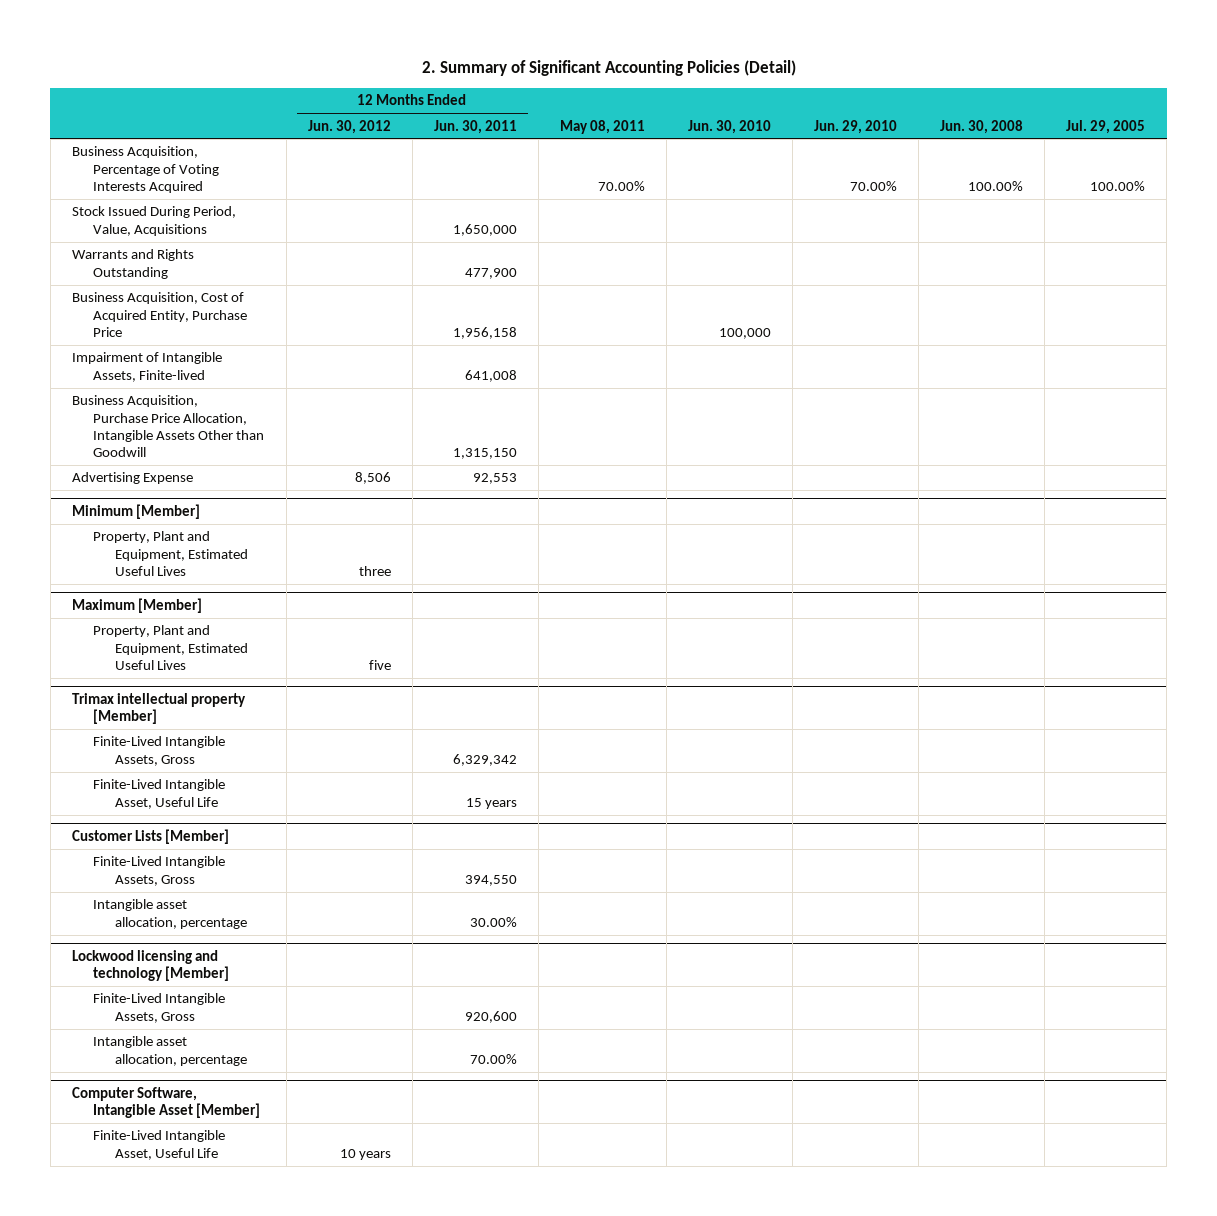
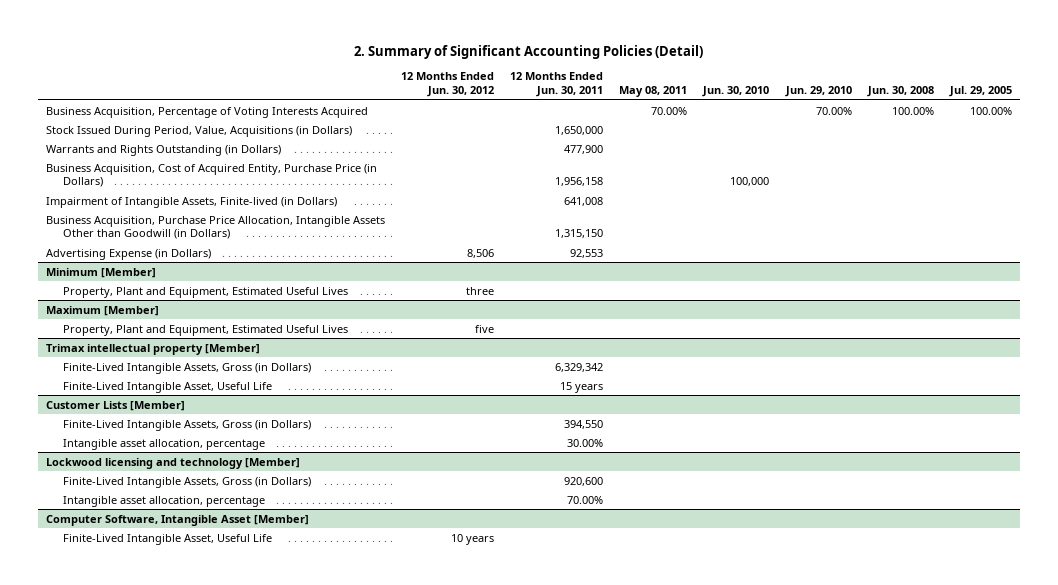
- Stock Issued During Period, Value, Acquisitions | | 1,650,000 | | | | |
- Warrants and Rights Outstanding | | 477,900 | | | | |
- Business Acquisition, Cost of Acquired Entity, Purchase Price | | 1,956,158 | | 100,000 | | |
- Impairment of Intangible Assets, Finite-lived | | 641,008 | | | | |
- Business Acquisition, Purchase Price Allocation, Intangible Assets Other than Goodwill | | 1,315,150 | | | | |
- Advertising Expense | 8,506 | 92,553 | | | | |
+ Stock Issued During Period, Value, Acquisitions (in Dollars) | | 1,650,000 | | | | |
+ Warrants and Rights Outstanding (in Dollars) | | 477,900 | | | | |
+ Business Acquisition, Cost of Acquired Entity, Purchase Price (in Dollars) | | 1,956,158 | | 100,000 | | |
+ Impairment of Intangible Assets, Finite-lived (in Dollars) | | 641,008 | | | | |
+ Business Acquisition, Purchase Price Allocation, Intangible Assets Other than Goodwill (in Dollars) | | 1,315,150 | | | | |
+ Advertising Expense (in Dollars) | 8,506 | 92,553 | | | | |
@ Trimax intellectual property [Member]
- Finite-Lived Intangible Assets, Gross | | 6,329,342 | | | | |
+ Finite-Lived Intangible Assets, Gross (in Dollars) | | 6,329,342 | | | | |
@ Customer Lists [Member]
- Finite-Lived Intangible Assets, Gross | | 394,550 | | | | |
+ Finite-Lived Intangible Assets, Gross (in Dollars) | | 394,550 | | | | |
@ Lockwood licensing and technology [Member]
- Finite-Lived Intangible Assets, Gross | | 920,600 | | | | |
+ Finite-Lived Intangible Assets, Gross (in Dollars) | | 920,600 | | | | |

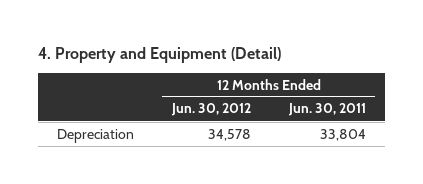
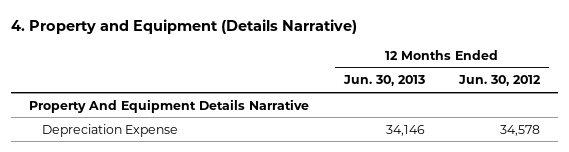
- 4. Property and Equipment (Detail)
+ 4. Property and Equipment (Details Narrative)
- | 12 Months Ended Jun. 30, 2012 | 12 Months Ended Jun. 30, 2011
+ | 12 Months Ended Jun. 30, 2013 | 12 Months Ended Jun. 30, 2012
- Depreciation | 34,578 | 33,804
+ Property And Equipment Details Narrative
+ Depreciation Expense | 34,146 | 34,578

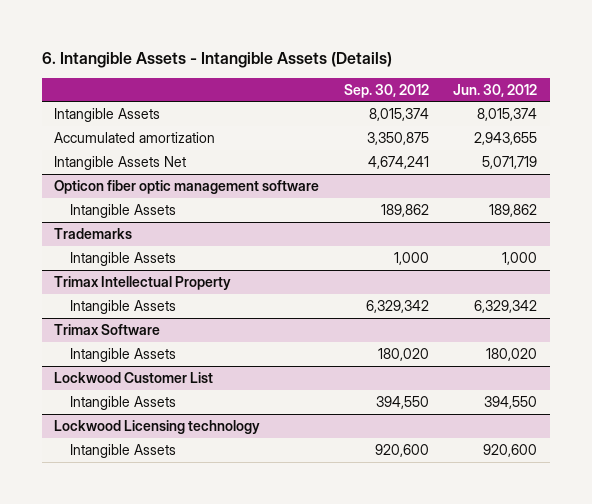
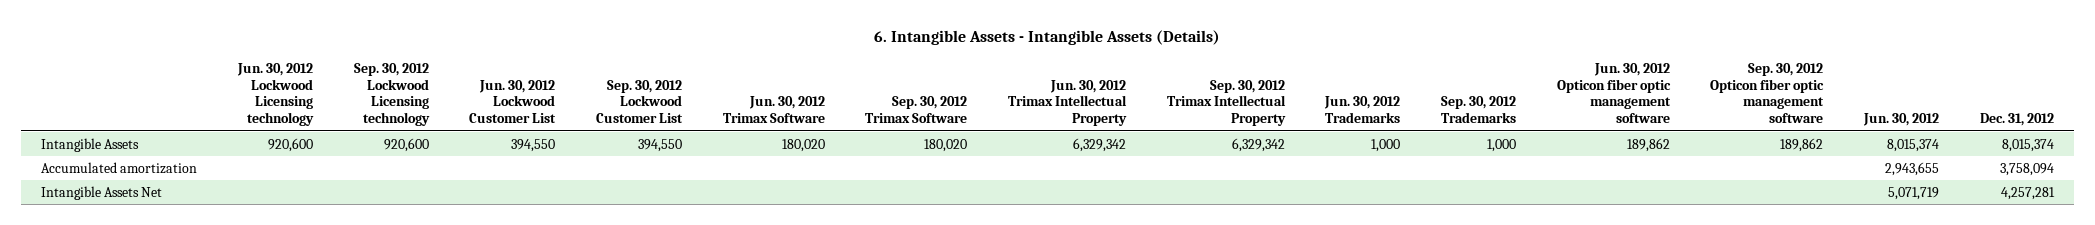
- | Sep. 30, 2012 | Jun. 30, 2012
+ | Jun. 30, 2012 Lockwood Licensing technology | Sep. 30, 2012 Lockwood Licensing technology | Jun. 30, 2012 Lockwood Customer List | Sep. 30, 2012 Lockwood Customer List | Jun. 30, 2012 Trimax Software | Sep. 30, 2012 Trimax Software | Jun. 30, 2012 Trimax Intellectual Property | Sep. 30, 2012 Trimax Intellectual Property | Jun. 30, 2012 Trademarks | Sep. 30, 2012 Trademarks | Jun. 30, 2012 Opticon fiber optic management software | Sep. 30, 2012 Opticon fiber optic management software | Jun. 30, 2012 | Dec. 31, 2012
- Opticon fiber optic management software
- Intangible Assets | 189,862 | 189,862
- Trademarks
- Intangible Assets | 1,000 | 1,000
- Trimax Intellectual Property
- Intangible Assets | 6,329,342 | 6,329,342
- Trimax Software
- Intangible Assets | 180,020 | 180,020
- Lockwood Customer List
- Intangible Assets | 394,550 | 394,550
- Lockwood Licensing technology
- Intangible Assets | 920,600 | 920,600

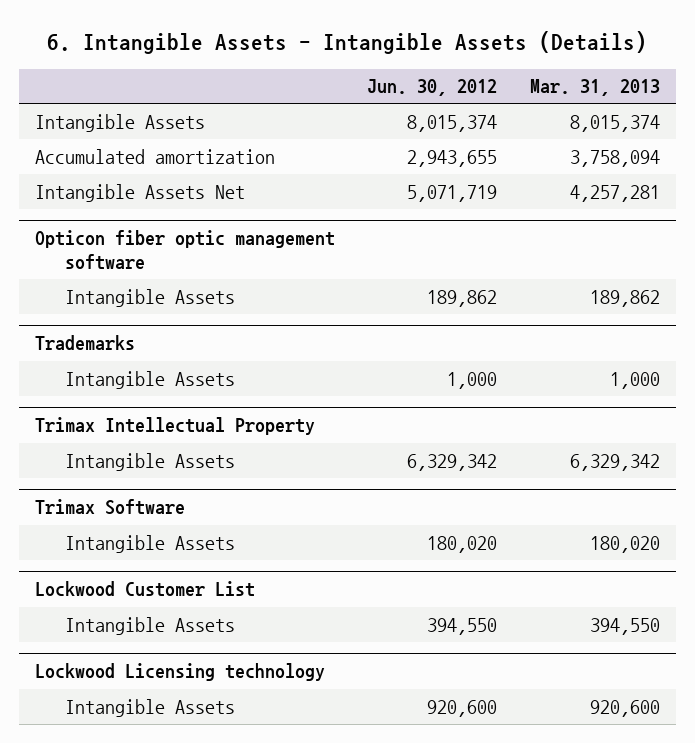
- | Jun. 30, 2012 Lockwood Licensing technology | Sep. 30, 2012 Lockwood Licensing technology | Jun. 30, 2012 Lockwood Customer List | Sep. 30, 2012 Lockwood Customer List | Jun. 30, 2012 Trimax Software | Sep. 30, 2012 Trimax Software | Jun. 30, 2012 Trimax Intellectual Property | Sep. 30, 2012 Trimax Intellectual Property | Jun. 30, 2012 Trademarks | Sep. 30, 2012 Trademarks | Jun. 30, 2012 Opticon fiber optic management software | Sep. 30, 2012 Opticon fiber optic management software | Jun. 30, 2012 | Dec. 31, 2012
+ | Jun. 30, 2012 | Mar. 31, 2013
+ Opticon fiber optic management software
+ Intangible Assets | 189,862 | 189,862
+ Trademarks
+ Intangible Assets | 1,000 | 1,000
+ Trimax Intellectual Property
+ Intangible Assets | 6,329,342 | 6,329,342
+ Trimax Software
+ Intangible Assets | 180,020 | 180,020
+ Lockwood Customer List
+ Intangible Assets | 394,550 | 394,550
+ Lockwood Licensing technology
+ Intangible Assets | 920,600 | 920,600

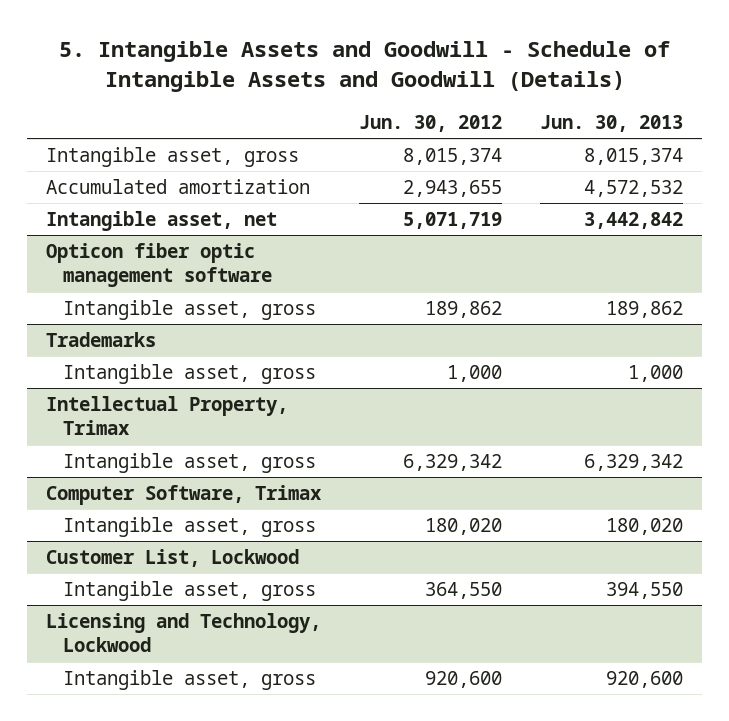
- 6. Intangible Assets - Intangible Assets (Details)
+ 5. Intangible Assets and Goodwill - Schedule of Intangible Assets and Goodwill (Details)
- | Jun. 30, 2012 | Mar. 31, 2013
+ | Jun. 30, 2012 | Jun. 30, 2013
- Intangible Assets | 8,015,374 | 8,015,374
+ Intangible asset, gross | 8,015,374 | 8,015,374
- Intangible Assets Net | 5,071,719 | 4,257,281
+ Intangible asset, net | 5,071,719 | 3,442,842
@ Opticon fiber optic management software
- Intangible Assets | 189,862 | 189,862
+ Intangible asset, gross | 189,862 | 189,862
@ Trademarks
- Intangible Assets | 1,000 | 1,000
- Trimax Intellectual Property
- Intangible Assets | 6,329,342 | 6,329,342
- Trimax Software
- Intangible Assets | 180,020 | 180,020
- Lockwood Customer List
- Intangible Assets | 394,550 | 394,550
- Lockwood Licensing technology
- Intangible Assets | 920,600 | 920,600
@ Trademarks
+ Intangible asset, gross | 1,000 | 1,000
+ Intellectual Property, Trimax
+ Intangible asset, gross | 6,329,342 | 6,329,342
+ Computer Software, Trimax
+ Intangible asset, gross | 180,020 | 180,020
+ Customer List, Lockwood
+ Intangible asset, gross | 364,550 | 394,550
+ Licensing and Technology, Lockwood
+ Intangible asset, gross | 920,600 | 920,600

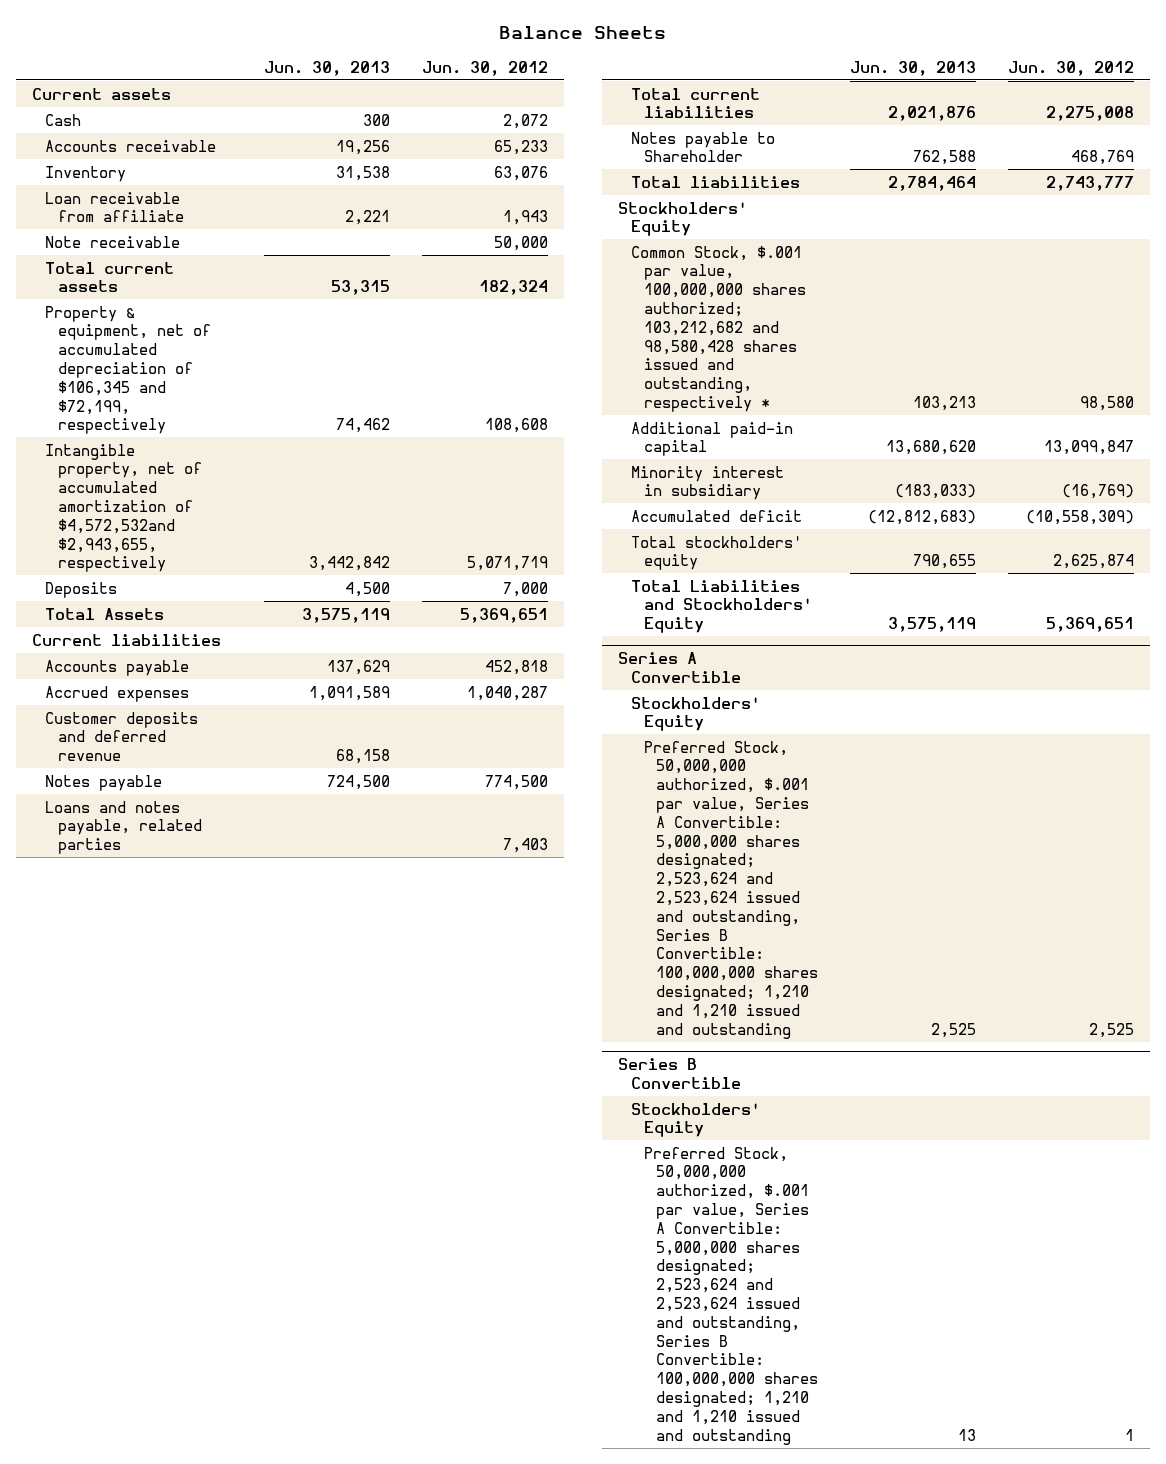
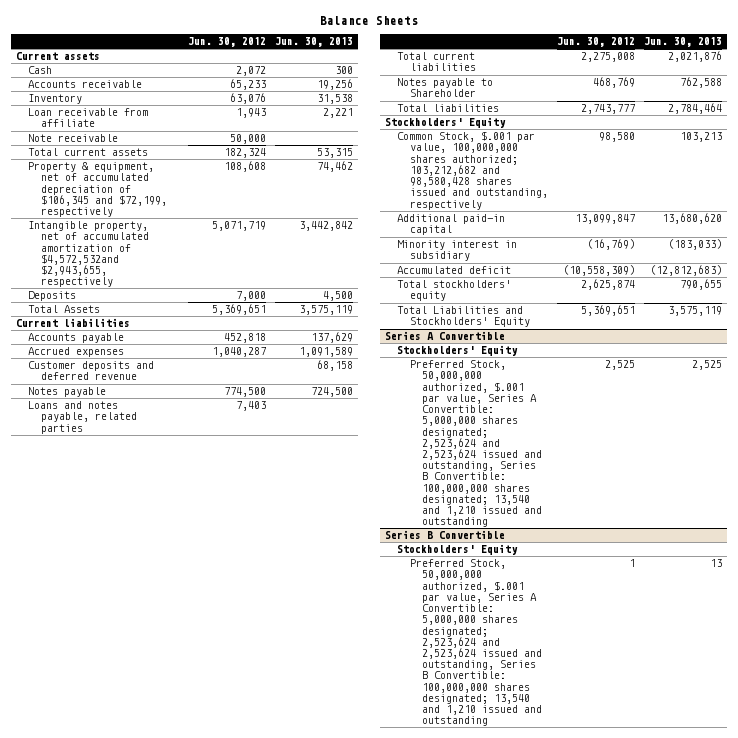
- | Jun. 30, 2013 | Jun. 30, 2012
+ | Jun. 30, 2012 | Jun. 30, 2013
- Common Stock, $.001 par value, 100,000,000 shares authorized; 103,212,682 and 98,580,428 shares issued and outstanding, respectively * | 103,213 | 98,580
+ Common Stock, $.001 par value, 100,000,000 shares authorized; 103,212,682 and 98,580,428 shares issued and outstanding, respectively | 98,580 | 103,213
@ Series A Convertible
- Preferred Stock, 50,000,000 authorized, $.001 par value, Series A Convertible: 5,000,000 shares designated; 2,523,624 and 2,523,624 issued and outstanding, Series B Convertible: 100,000,000 shares designated; 1,210 and 1,210 issued and outstanding | 2,525 | 2,525
+ Preferred Stock, 50,000,000 authorized, $.001 par value, Series A Convertible: 5,000,000 shares designated; 2,523,624 and 2,523,624 issued and outstanding, Series B Convertible: 100,000,000 shares designated; 13,540 and 1,210 issued and outstanding | 2,525 | 2,525
@ Series B Convertible
- Preferred Stock, 50,000,000 authorized, $.001 par value, Series A Convertible: 5,000,000 shares designated; 2,523,624 and 2,523,624 issued and outstanding, Series B Convertible: 100,000,000 shares designated; 1,210 and 1,210 issued and outstanding | 13 | 1
+ Preferred Stock, 50,000,000 authorized, $.001 par value, Series A Convertible: 5,000,000 shares designated; 2,523,624 and 2,523,624 issued and outstanding, Series B Convertible: 100,000,000 shares designated; 13,540 and 1,210 issued and outstanding | 1 | 13

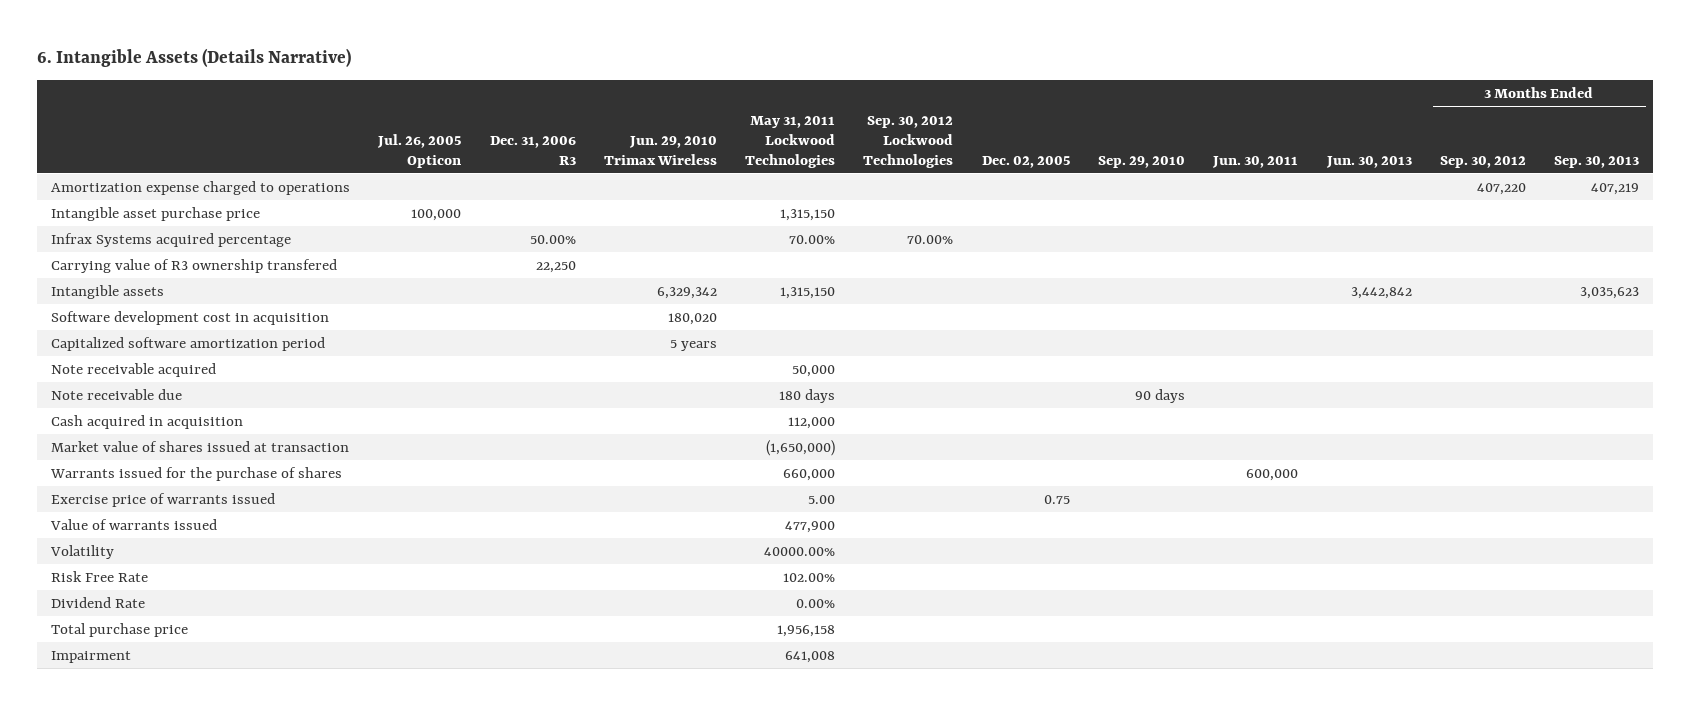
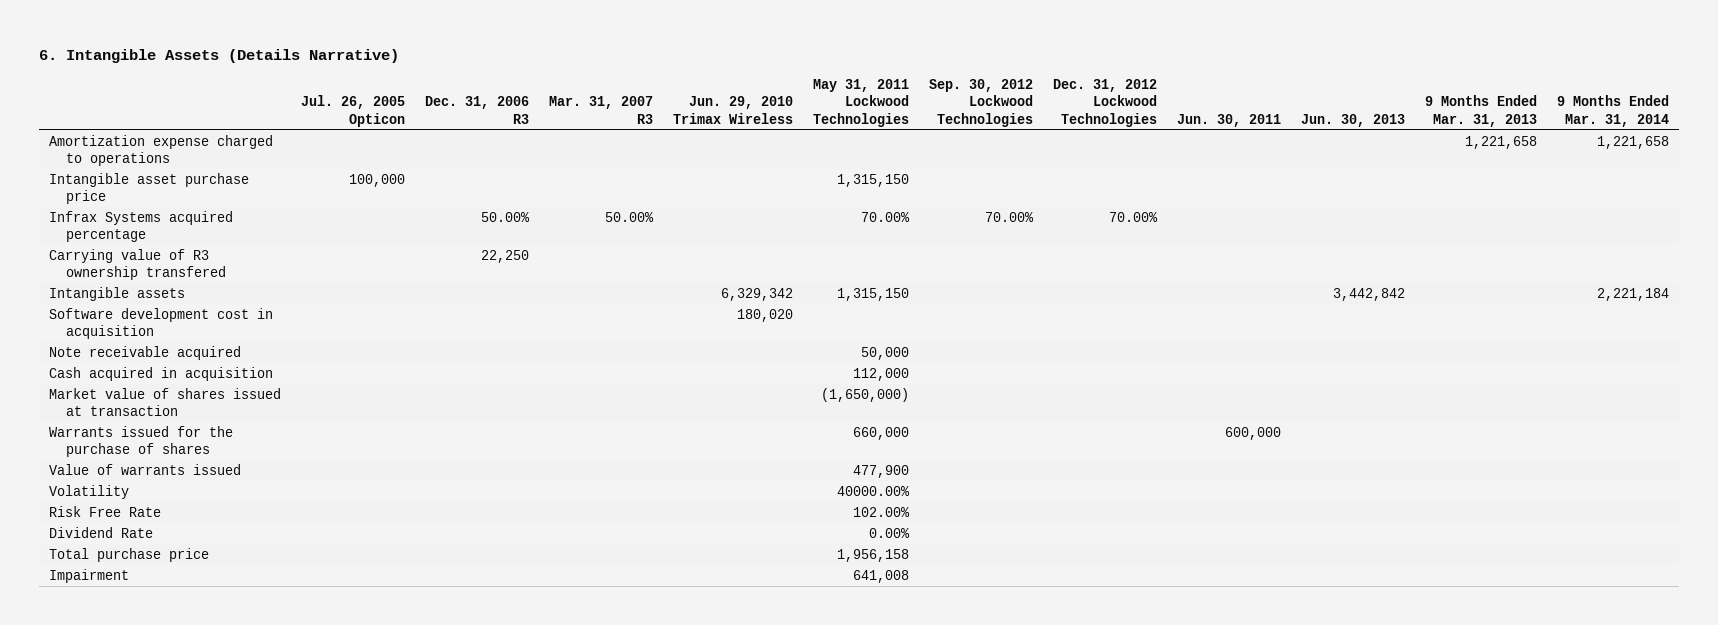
- | Jul. 26, 2005 Opticon | Dec. 31, 2006 R3 | Jun. 29, 2010 Trimax Wireless | May 31, 2011 Lockwood Technologies | Sep. 30, 2012 Lockwood Technologies | Dec. 02, 2005 | Sep. 29, 2010 | Jun. 30, 2011 | Jun. 30, 2013 | 3 Months Ended Sep. 30, 2012 | 3 Months Ended Sep. 30, 2013
+ | Jul. 26, 2005 Opticon | Dec. 31, 2006 R3 | Mar. 31, 2007 R3 | Jun. 29, 2010 Trimax Wireless | May 31, 2011 Lockwood Technologies | Sep. 30, 2012 Lockwood Technologies | Dec. 31, 2012 Lockwood Technologies | Jun. 30, 2011 | Jun. 30, 2013 | 9 Months Ended Mar. 31, 2013 | 9 Months Ended Mar. 31, 2014
- Capitalized software amortization period | | | 5 years | | | | | | | |
- Note receivable due | | | | 180 days | | | 90 days | | | |
- Exercise price of warrants issued | | | | 5.00 | | 0.75 | | | | |

